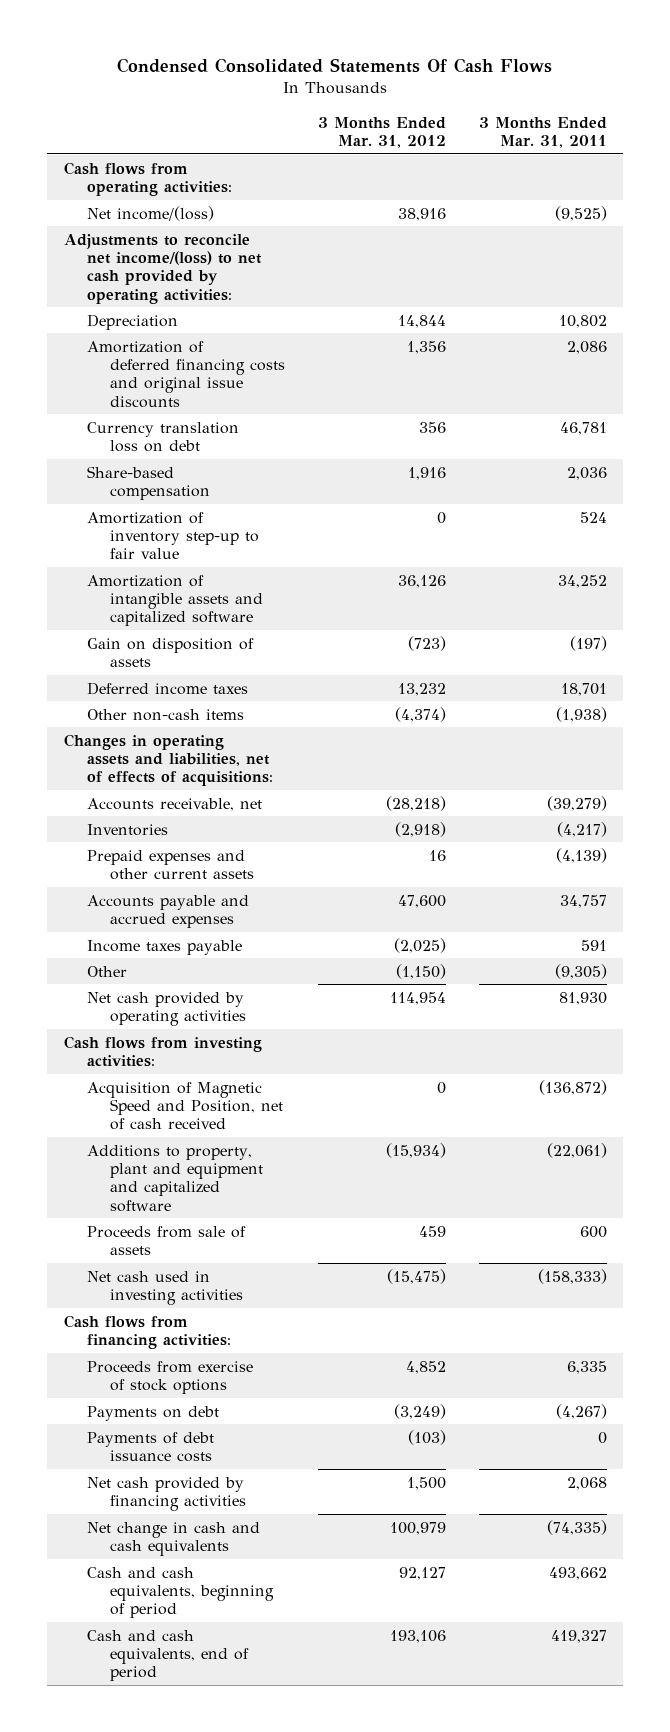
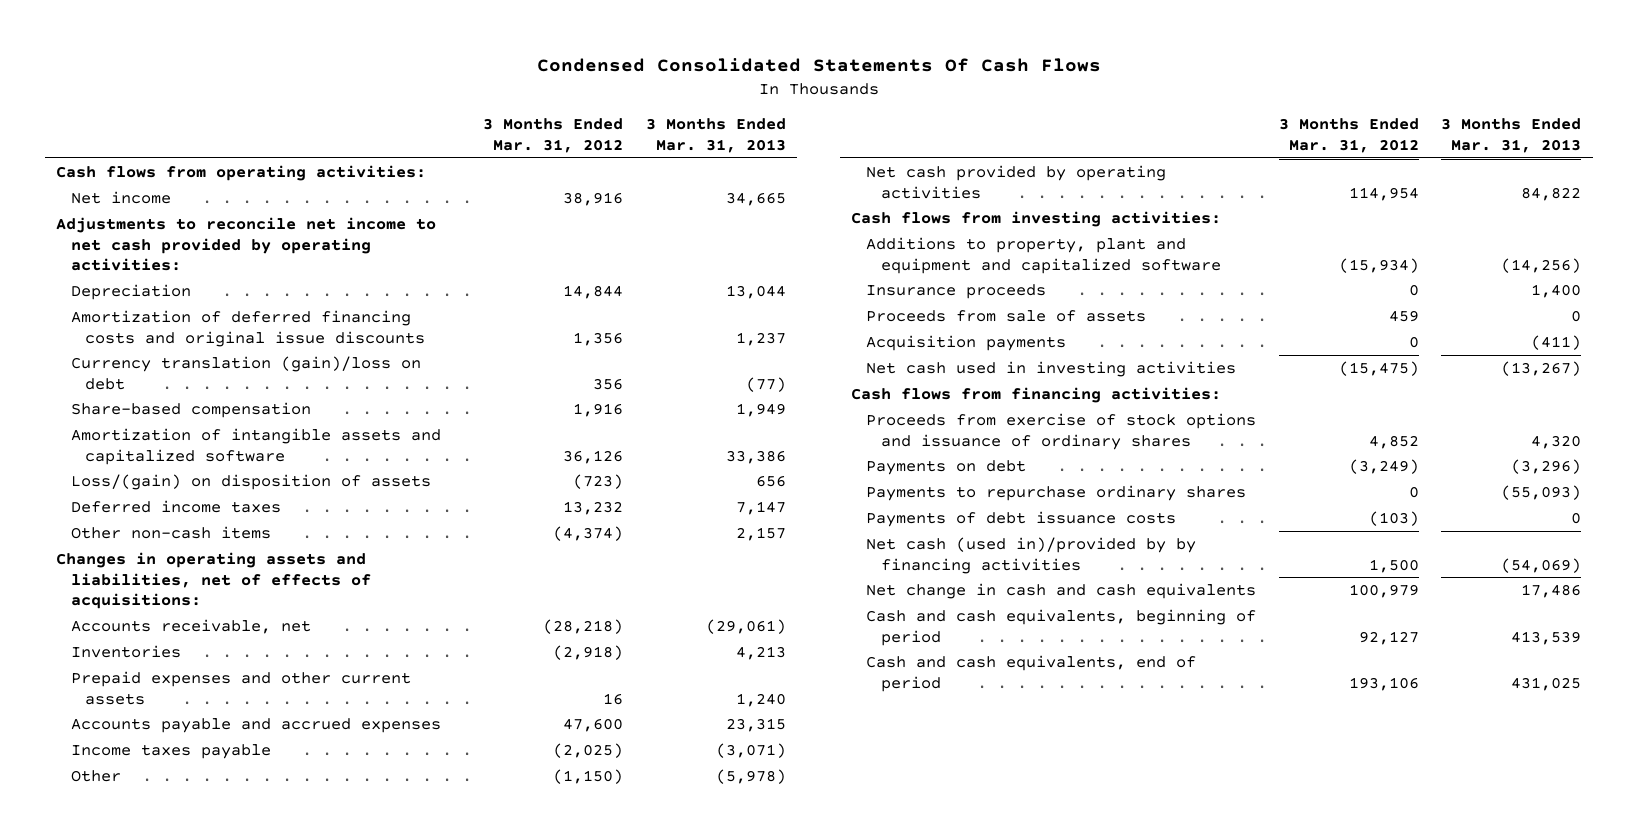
- | 3 Months Ended Mar. 31, 2012 | 3 Months Ended Mar. 31, 2011
+ | 3 Months Ended Mar. 31, 2012 | 3 Months Ended Mar. 31, 2013
- Net income/(loss) | 38,916 | (9,525)
- Adjustments to reconcile net income/(loss) to net cash provided by operating activities:
+ Net income | 38,916 | 34,665
+ Adjustments to reconcile net income to net cash provided by operating activities:
- Currency translation loss on debt | 356 | 46,781
+ Currency translation (gain)/loss on debt | 356 | (77)
- Amortization of inventory step-up to fair value | 0 | 524
- Gain on disposition of assets | (723) | (197)
+ Loss/(gain) on disposition of assets | (723) | 656
- Acquisition of Magnetic Speed and Position, net of cash received | 0 | (136,872)
+ Insurance proceeds | 0 | 1,400
+ Acquisition payments | 0 | (411)
- Proceeds from exercise of stock options | 4,852 | 6,335
+ Proceeds from exercise of stock options and issuance of ordinary shares | 4,852 | 4,320
+ Payments to repurchase ordinary shares | 0 | (55,093)
- Net cash provided by financing activities | 1,500 | 2,068
+ Net cash (used in)/provided by by financing activities | 1,500 | (54,069)

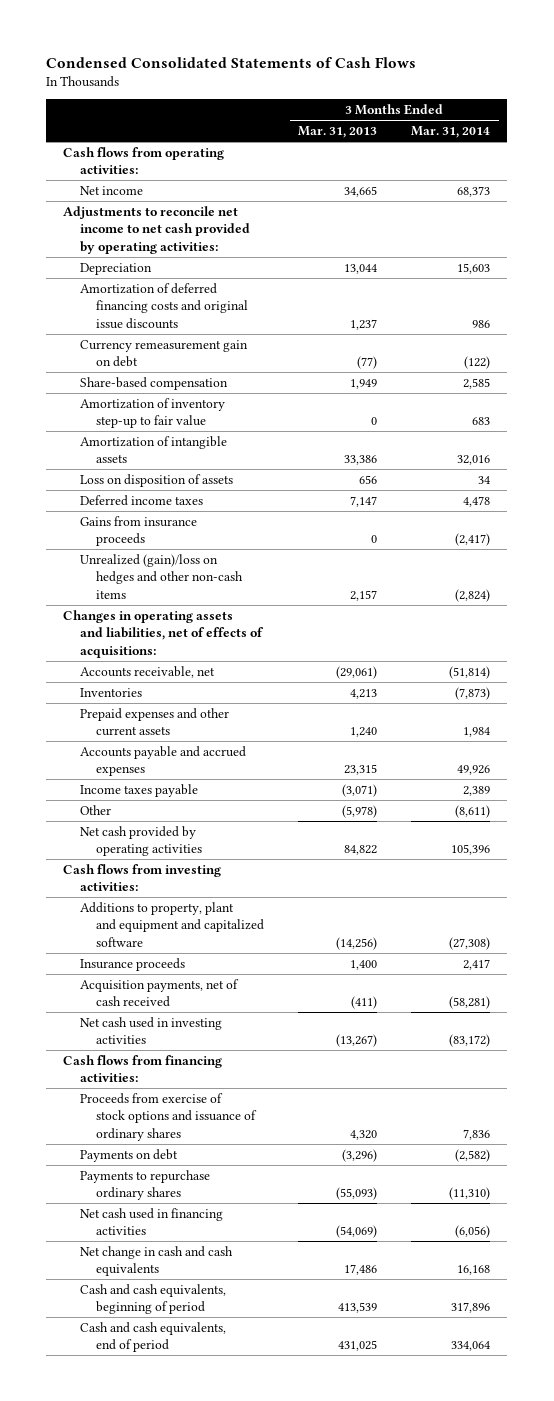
- Condensed Consolidated Statements Of Cash Flows
+ Condensed Consolidated Statements of Cash Flows
- | 3 Months Ended Mar. 31, 2012 | 3 Months Ended Mar. 31, 2013
+ | 3 Months Ended Mar. 31, 2013 | 3 Months Ended Mar. 31, 2014
- Currency translation (gain)/loss on debt | 356 | (77)
+ Currency remeasurement gain on debt | (77) | (122)
- Amortization of intangible assets and capitalized software | 36,126 | 33,386
- Loss/(gain) on disposition of assets | (723) | 656
+ Amortization of inventory step-up to fair value | 0 | 683
+ Amortization of intangible assets | 33,386 | 32,016
+ Loss on disposition of assets | 656 | 34
- Other non-cash items | (4,374) | 2,157
+ Gains from insurance proceeds | 0 | (2,417)
+ Unrealized (gain)/loss on hedges and other non-cash items | 2,157 | (2,824)
- Proceeds from sale of assets | 459 | 0
- Acquisition payments | 0 | (411)
+ Acquisition payments, net of cash received | (411) | (58,281)
- Payments of debt issuance costs | (103) | 0
- Net cash (used in)/provided by by financing activities | 1,500 | (54,069)
+ Net cash used in financing activities | (54,069) | (6,056)

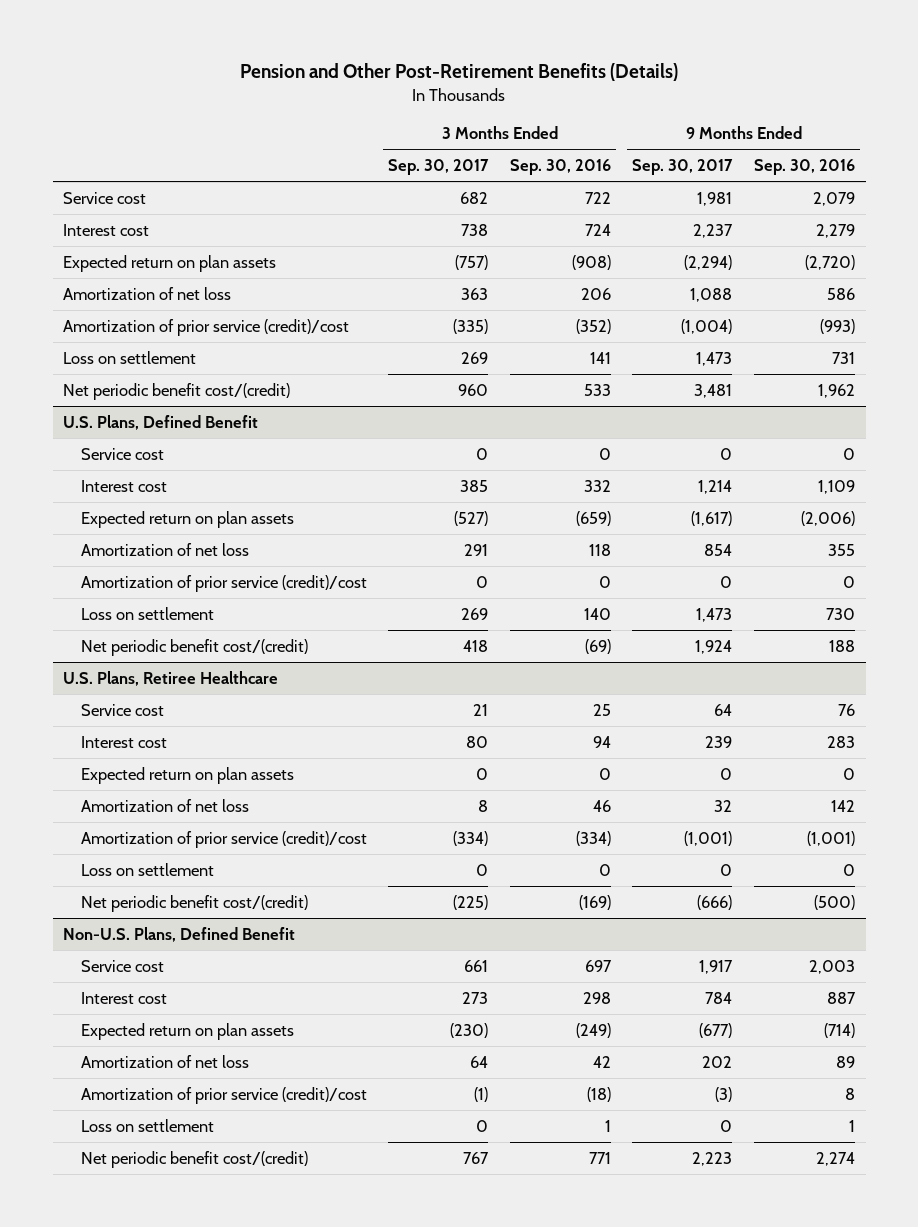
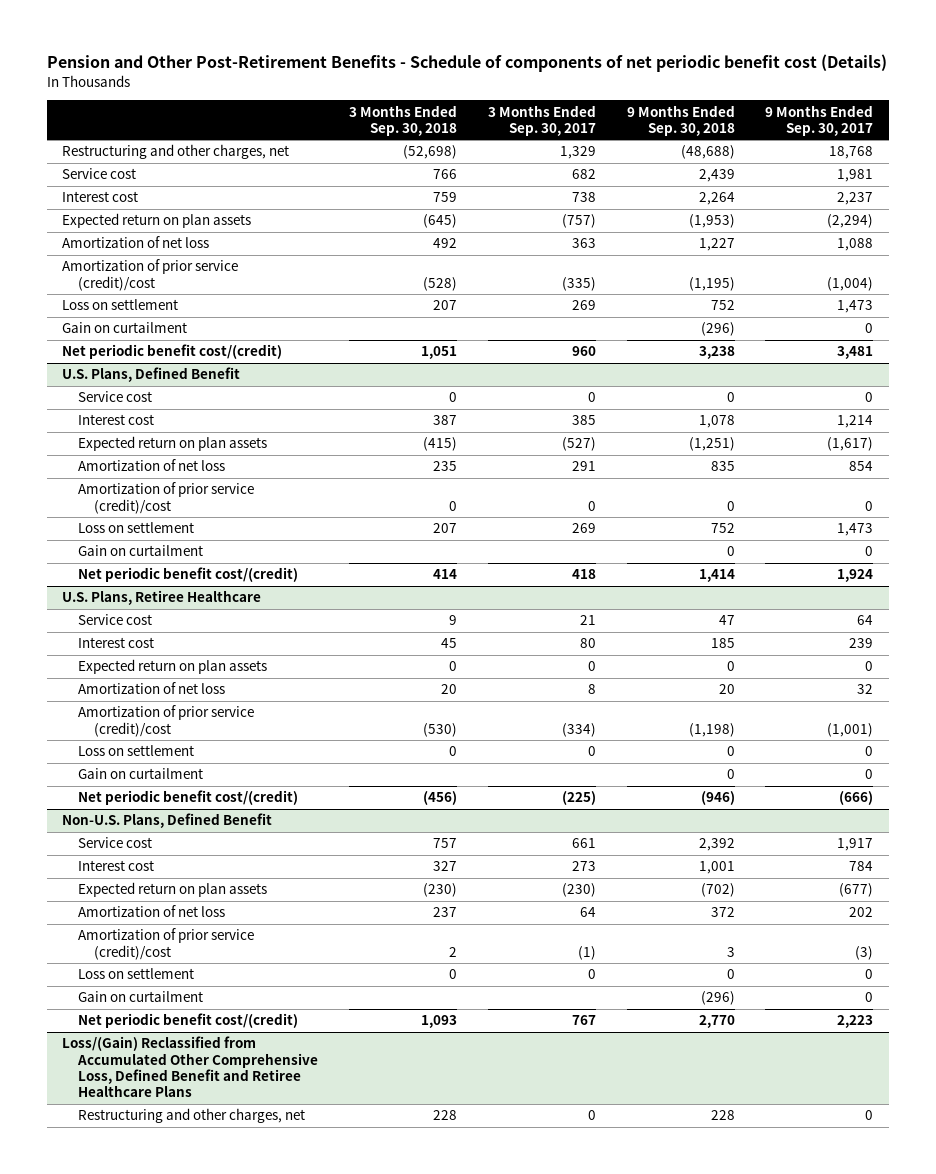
- Pension and Other Post-Retirement Benefits (Details)
+ Pension and Other Post-Retirement Benefits - Schedule of components of net periodic benefit cost (Details)
- | 3 Months Ended Sep. 30, 2017 | 3 Months Ended Sep. 30, 2016 | 9 Months Ended Sep. 30, 2017 | 9 Months Ended Sep. 30, 2016
+ | 3 Months Ended Sep. 30, 2018 | 3 Months Ended Sep. 30, 2017 | 9 Months Ended Sep. 30, 2018 | 9 Months Ended Sep. 30, 2017
+ Restructuring and other charges, net | (52,698) | 1,329 | (48,688) | 18,768
+ Gain on curtailment | | | (296) | 0
@ U.S. Plans, Defined Benefit
+ Gain on curtailment | | | 0 | 0
@ U.S. Plans, Retiree Healthcare
+ Gain on curtailment | | | 0 | 0
@ Non-U.S. Plans, Defined Benefit
+ Gain on curtailment | | | (296) | 0
+ Loss/(Gain) Reclassified from Accumulated Other Comprehensive Loss, Defined Benefit and Retiree Healthcare Plans
+ Restructuring and other charges, net | 228 | 0 | 228 | 0

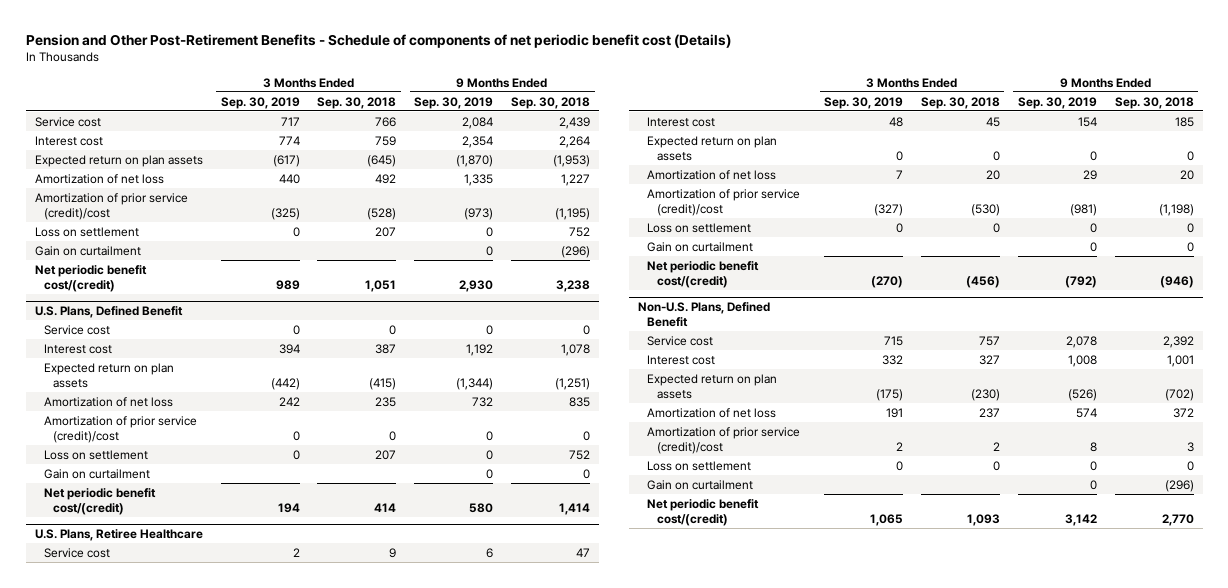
- | 3 Months Ended Sep. 30, 2018 | 3 Months Ended Sep. 30, 2017 | 9 Months Ended Sep. 30, 2018 | 9 Months Ended Sep. 30, 2017
+ | 3 Months Ended Sep. 30, 2019 | 3 Months Ended Sep. 30, 2018 | 9 Months Ended Sep. 30, 2019 | 9 Months Ended Sep. 30, 2018
- Restructuring and other charges, net | (52,698) | 1,329 | (48,688) | 18,768
- Loss/(Gain) Reclassified from Accumulated Other Comprehensive Loss, Defined Benefit and Retiree Healthcare Plans
- Restructuring and other charges, net | 228 | 0 | 228 | 0

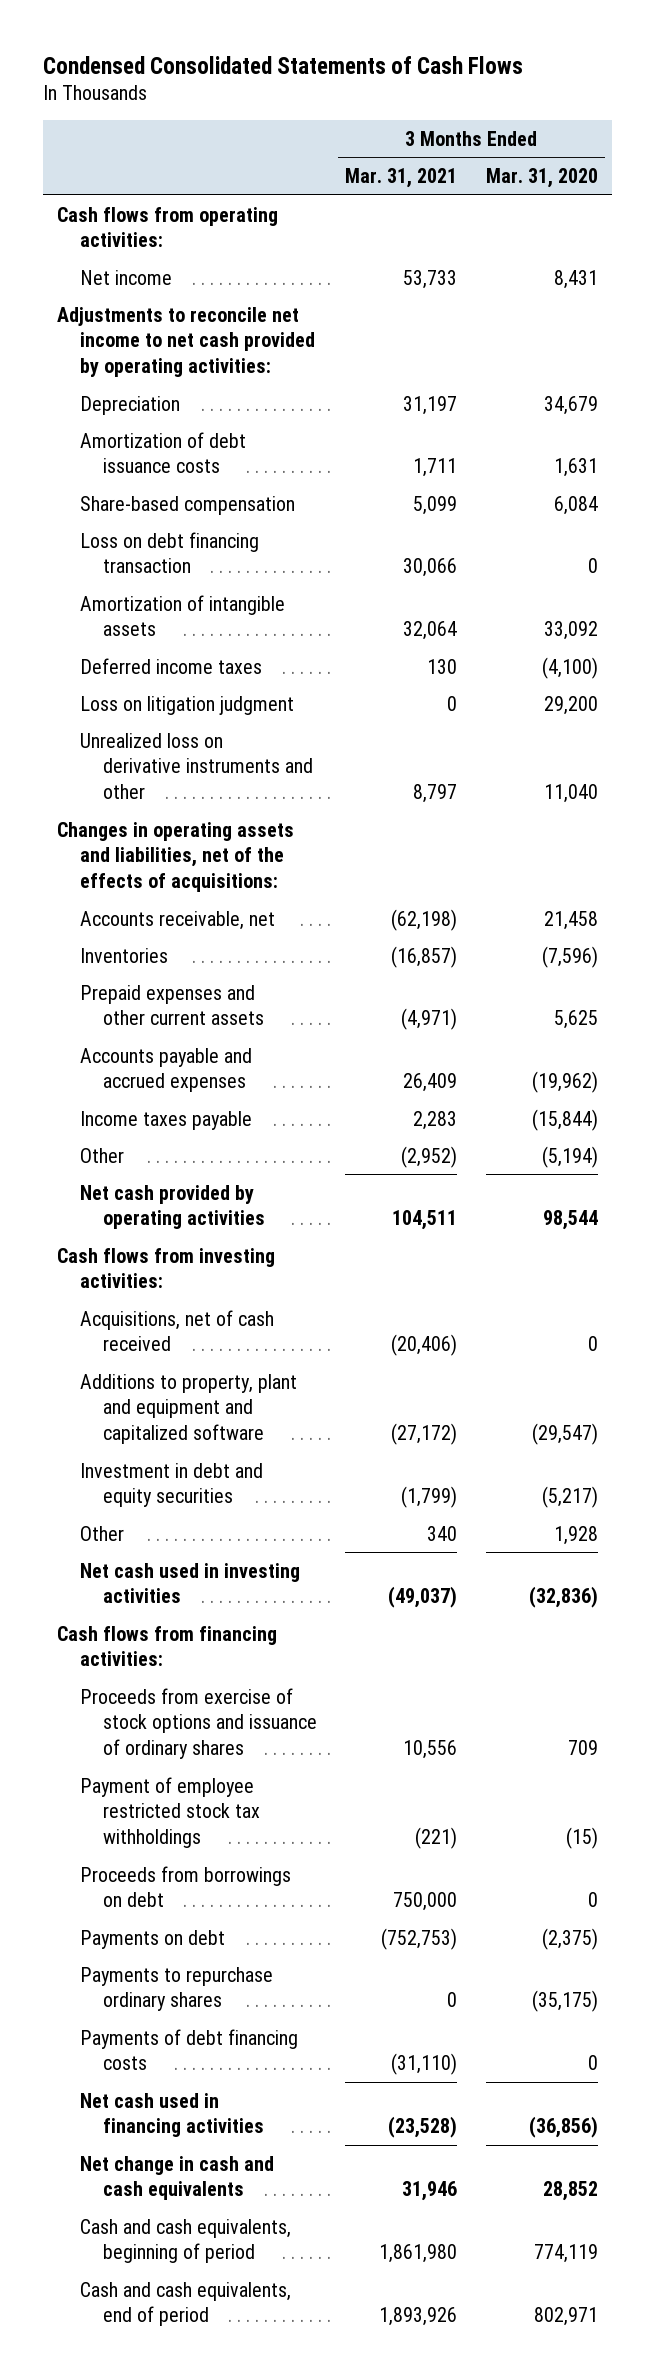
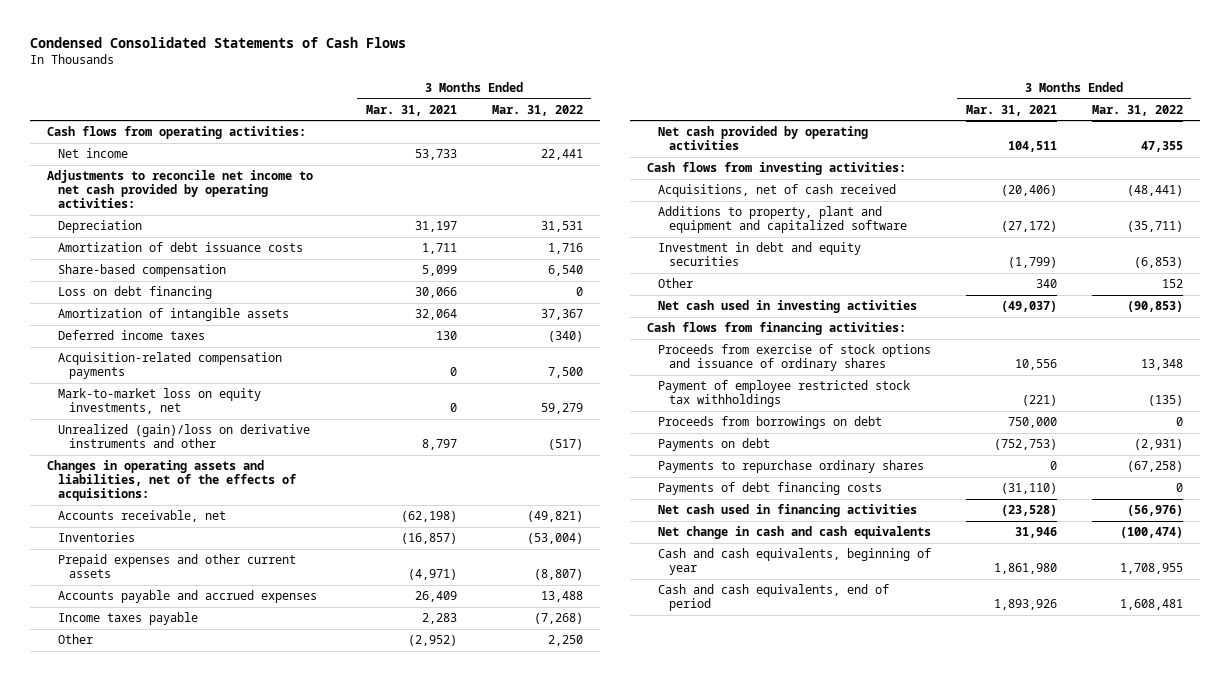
- | 3 Months Ended Mar. 31, 2021 | 3 Months Ended Mar. 31, 2020
+ | 3 Months Ended Mar. 31, 2021 | 3 Months Ended Mar. 31, 2022
- Loss on debt financing transaction | 30,066 | 0
+ Loss on debt financing | 30,066 | 0
- Loss on litigation judgment | 0 | 29,200
- Unrealized loss on derivative instruments and other | 8,797 | 11,040
+ Acquisition-related compensation payments | 0 | 7,500
+ Mark-to-market loss on equity investments, net | 0 | 59,279
+ Unrealized (gain)/loss on derivative instruments and other | 8,797 | (517)
- Cash and cash equivalents, beginning of period | 1,861,980 | 774,119
+ Cash and cash equivalents, beginning of year | 1,861,980 | 1,708,955

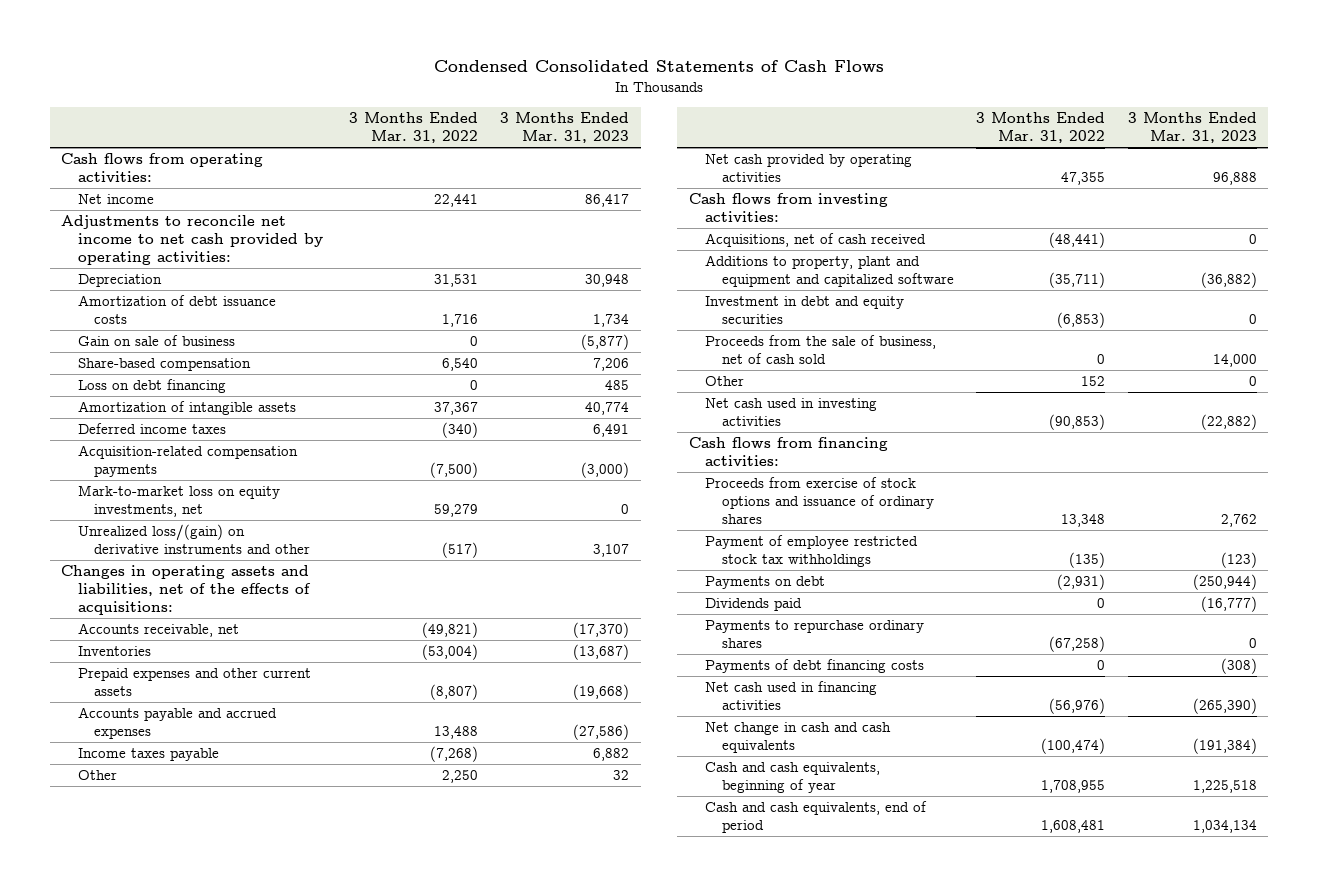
- | 3 Months Ended Mar. 31, 2021 | 3 Months Ended Mar. 31, 2022
+ | 3 Months Ended Mar. 31, 2022 | 3 Months Ended Mar. 31, 2023
+ Gain on sale of business | 0 | (5,877)
- Acquisition-related compensation payments | 0 | 7,500
+ Acquisition-related compensation payments | (7,500) | (3,000)
- Unrealized (gain)/loss on derivative instruments and other | 8,797 | (517)
+ Unrealized loss/(gain) on derivative instruments and other | (517) | 3,107
+ Proceeds from the sale of business, net of cash sold | 0 | 14,000
- Proceeds from borrowings on debt | 750,000 | 0
+ Dividends paid | 0 | (16,777)

